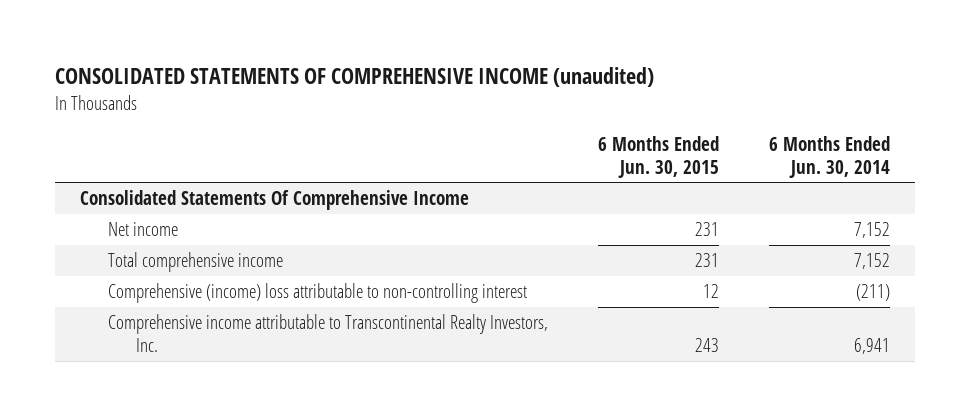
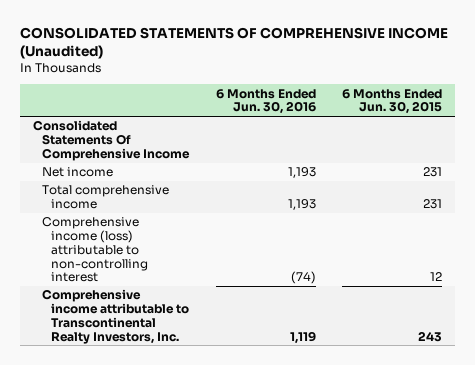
- CONSOLIDATED STATEMENTS OF COMPREHENSIVE INCOME (unaudited)
+ CONSOLIDATED STATEMENTS OF COMPREHENSIVE INCOME (Unaudited)
- | 6 Months Ended Jun. 30, 2015 | 6 Months Ended Jun. 30, 2014
+ | 6 Months Ended Jun. 30, 2016 | 6 Months Ended Jun. 30, 2015
- Comprehensive (income) loss attributable to non-controlling interest | 12 | (211)
+ Comprehensive income (loss) attributable to non-controlling interest | (74) | 12

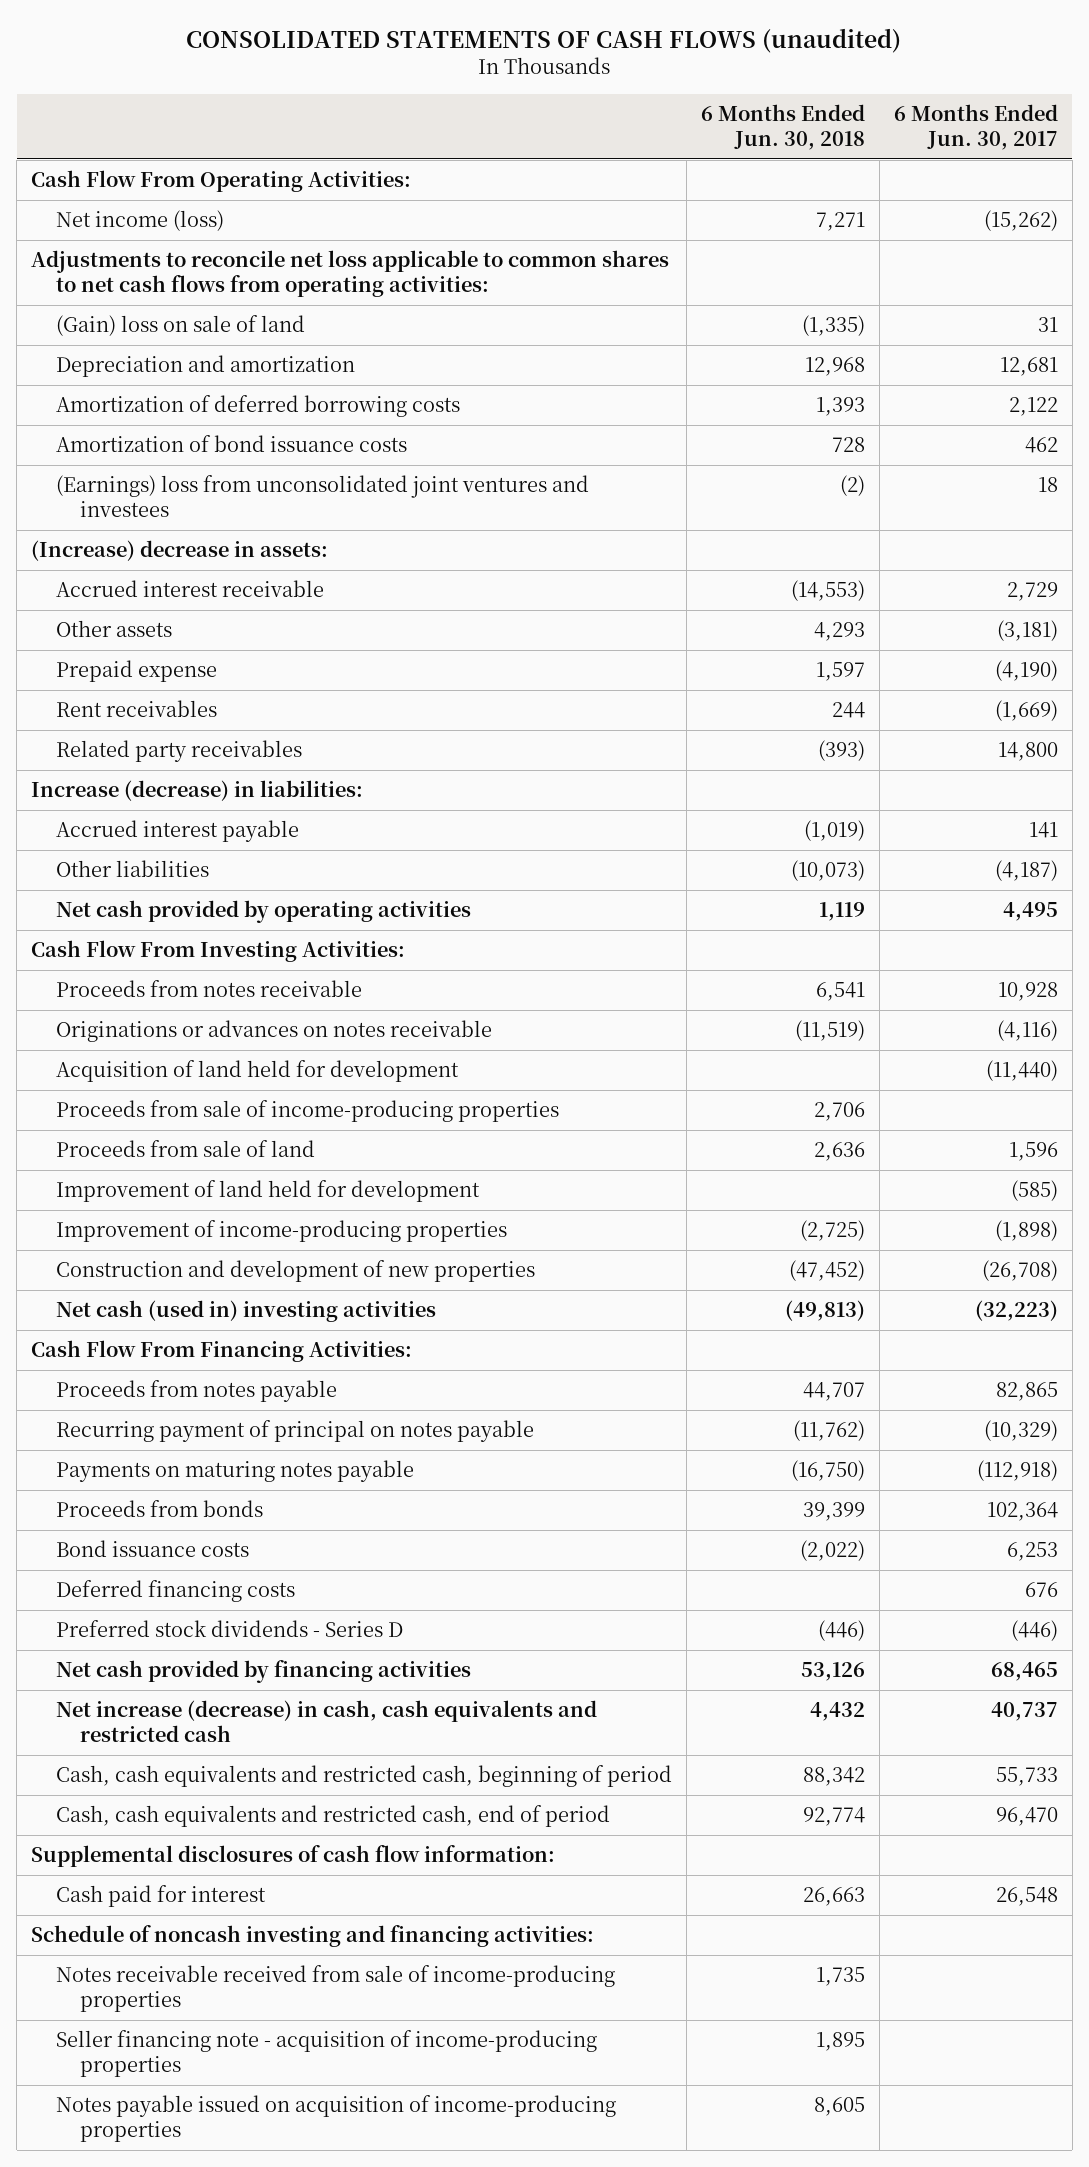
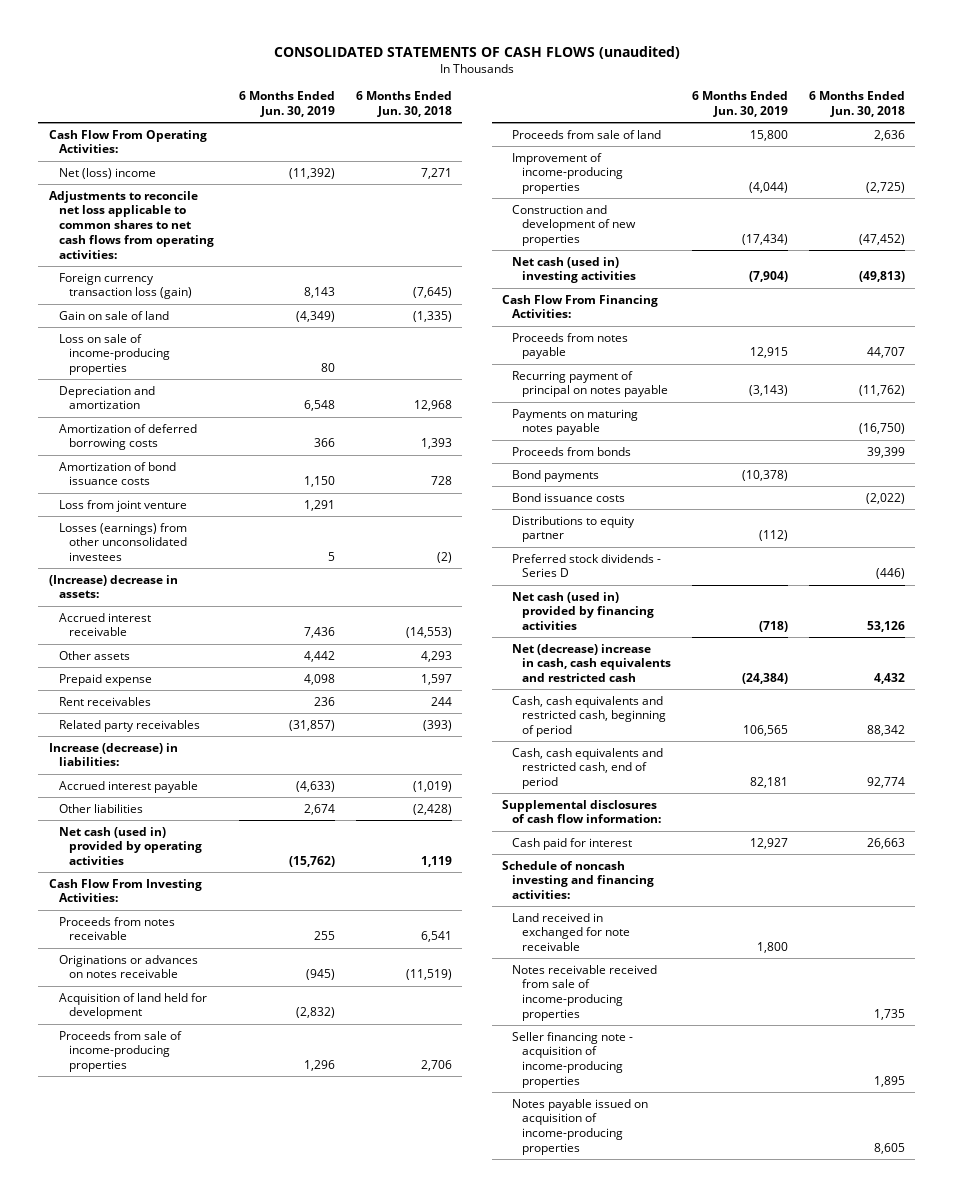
- | 6 Months Ended Jun. 30, 2018 | 6 Months Ended Jun. 30, 2017
+ | 6 Months Ended Jun. 30, 2019 | 6 Months Ended Jun. 30, 2018
- Net income (loss) | 7,271 | (15,262)
+ Net (loss) income | (11,392) | 7,271
- (Gain) loss on sale of land | (1,335) | 31
+ Foreign currency transaction loss (gain) | 8,143 | (7,645)
+ Gain on sale of land | (4,349) | (1,335)
+ Loss on sale of income-producing properties | 80 |
- (Earnings) loss from unconsolidated joint ventures and investees | (2) | 18
+ Loss from joint venture | 1,291 |
+ Losses (earnings) from other unconsolidated investees | 5 | (2)
- Other liabilities | (10,073) | (4,187)
- Net cash provided by operating activities | 1,119 | 4,495
+ Other liabilities | 2,674 | (2,428)
+ Net cash (used in) provided by operating activities | (15,762) | 1,119
- Improvement of land held for development | | (585)
+ Bond payments | (10,378) |
- Deferred financing costs | | 676
+ Distributions to equity partner | (112) |
- Net cash provided by financing activities | 53,126 | 68,465
- Net increase (decrease) in cash, cash equivalents and restricted cash | 4,432 | 40,737
+ Net cash (used in) provided by financing activities | (718) | 53,126
+ Net (decrease) increase in cash, cash equivalents and restricted cash | (24,384) | 4,432
+ Land received in exchanged for note receivable | 1,800 |

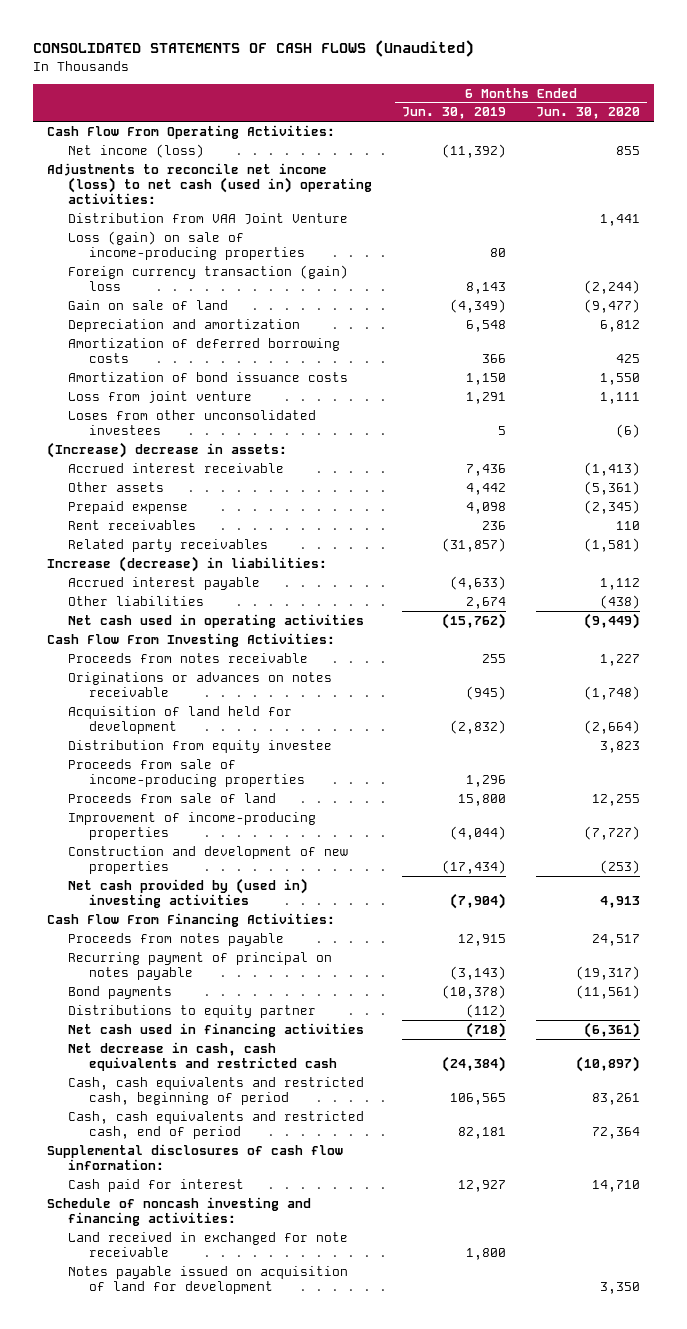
- CONSOLIDATED STATEMENTS OF CASH FLOWS (unaudited)
+ CONSOLIDATED STATEMENTS OF CASH FLOWS (Unaudited)
- | 6 Months Ended Jun. 30, 2019 | 6 Months Ended Jun. 30, 2018
+ | 6 Months Ended Jun. 30, 2019 | 6 Months Ended Jun. 30, 2020
- Net (loss) income | (11,392) | 7,271
- Adjustments to reconcile net loss applicable to common shares to net cash flows from operating activities:
- Foreign currency transaction loss (gain) | 8,143 | (7,645)
+ Net income (loss) | (11,392) | 855
+ Adjustments to reconcile net income (loss) to net cash (used in) operating activities:
+ Distribution from VAA Joint Venture | | 1,441
+ Loss (gain) on sale of income-producing properties | 80 |
+ Foreign currency transaction (gain) loss | 8,143 | (2,244)
- Loss on sale of income-producing properties | 80 |
- Losses (earnings) from other unconsolidated investees | 5 | (2)
+ Loses from other unconsolidated investees | 5 | (6)
- Net cash (used in) provided by operating activities | (15,762) | 1,119
+ Net cash used in operating activities | (15,762) | (9,449)
+ Distribution from equity investee | | 3,823
- Net cash (used in) investing activities | (7,904) | (49,813)
+ Net cash provided by (used in) investing activities | (7,904) | 4,913
- Payments on maturing notes payable | | (16,750)
- Proceeds from bonds | | 39,399
- Bond issuance costs | | (2,022)
- Preferred stock dividends - Series D | | (446)
- Net cash (used in) provided by financing activities | (718) | 53,126
- Net (decrease) increase in cash, cash equivalents and restricted cash | (24,384) | 4,432
+ Net cash used in financing activities | (718) | (6,361)
+ Net decrease in cash, cash equivalents and restricted cash | (24,384) | (10,897)
- Notes receivable received from sale of income-producing properties | | 1,735
- Seller financing note - acquisition of income-producing properties | | 1,895
- Notes payable issued on acquisition of income-producing properties | | 8,605
+ Notes payable issued on acquisition of land for development | | 3,350

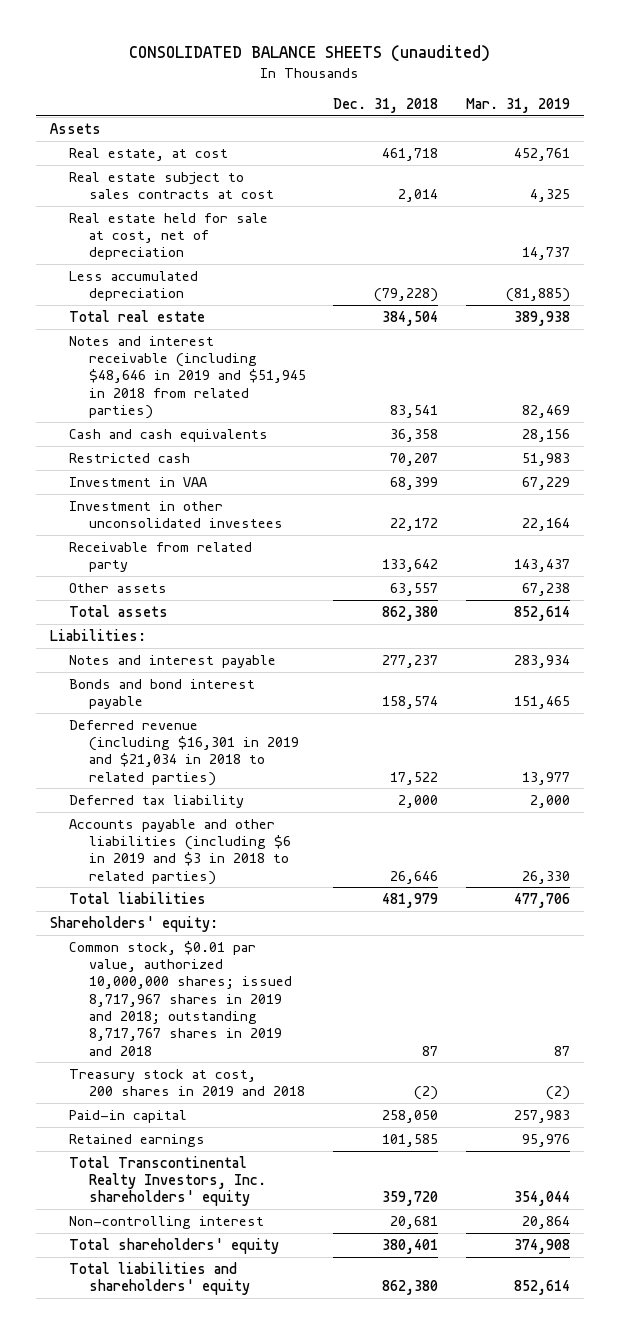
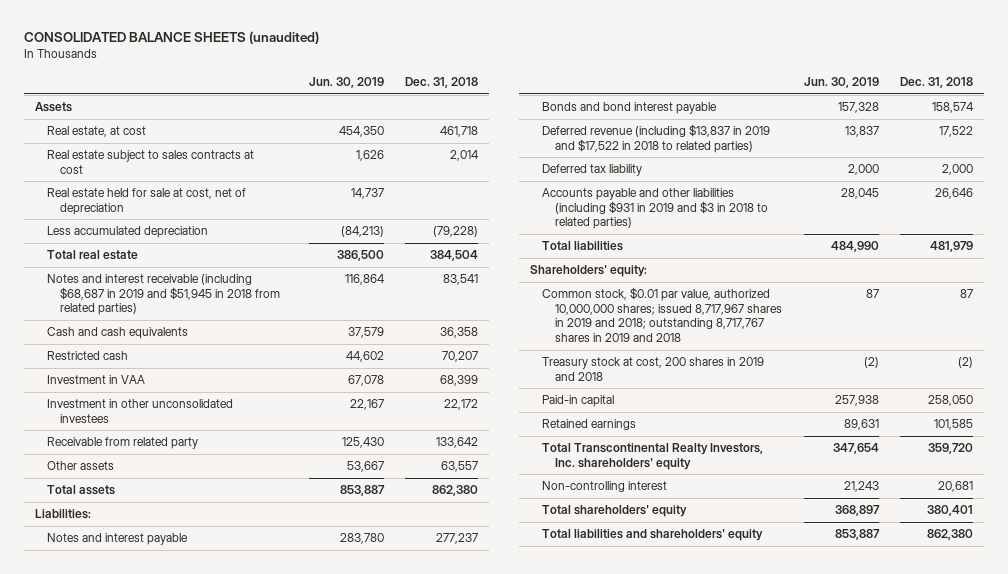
- | Dec. 31, 2018 | Mar. 31, 2019
+ | Jun. 30, 2019 | Dec. 31, 2018
- Notes and interest receivable (including $48,646 in 2019 and $51,945 in 2018 from related parties) | 83,541 | 82,469
+ Notes and interest receivable (including $68,687 in 2019 and $51,945 in 2018 from related parties) | 116,864 | 83,541
- Deferred revenue (including $16,301 in 2019 and $21,034 in 2018 to related parties) | 17,522 | 13,977
+ Deferred revenue (including $13,837 in 2019 and $17,522 in 2018 to related parties) | 13,837 | 17,522
- Accounts payable and other liabilities (including $6 in 2019 and $3 in 2018 to related parties) | 26,646 | 26,330
+ Accounts payable and other liabilities (including $931 in 2019 and $3 in 2018 to related parties) | 28,045 | 26,646

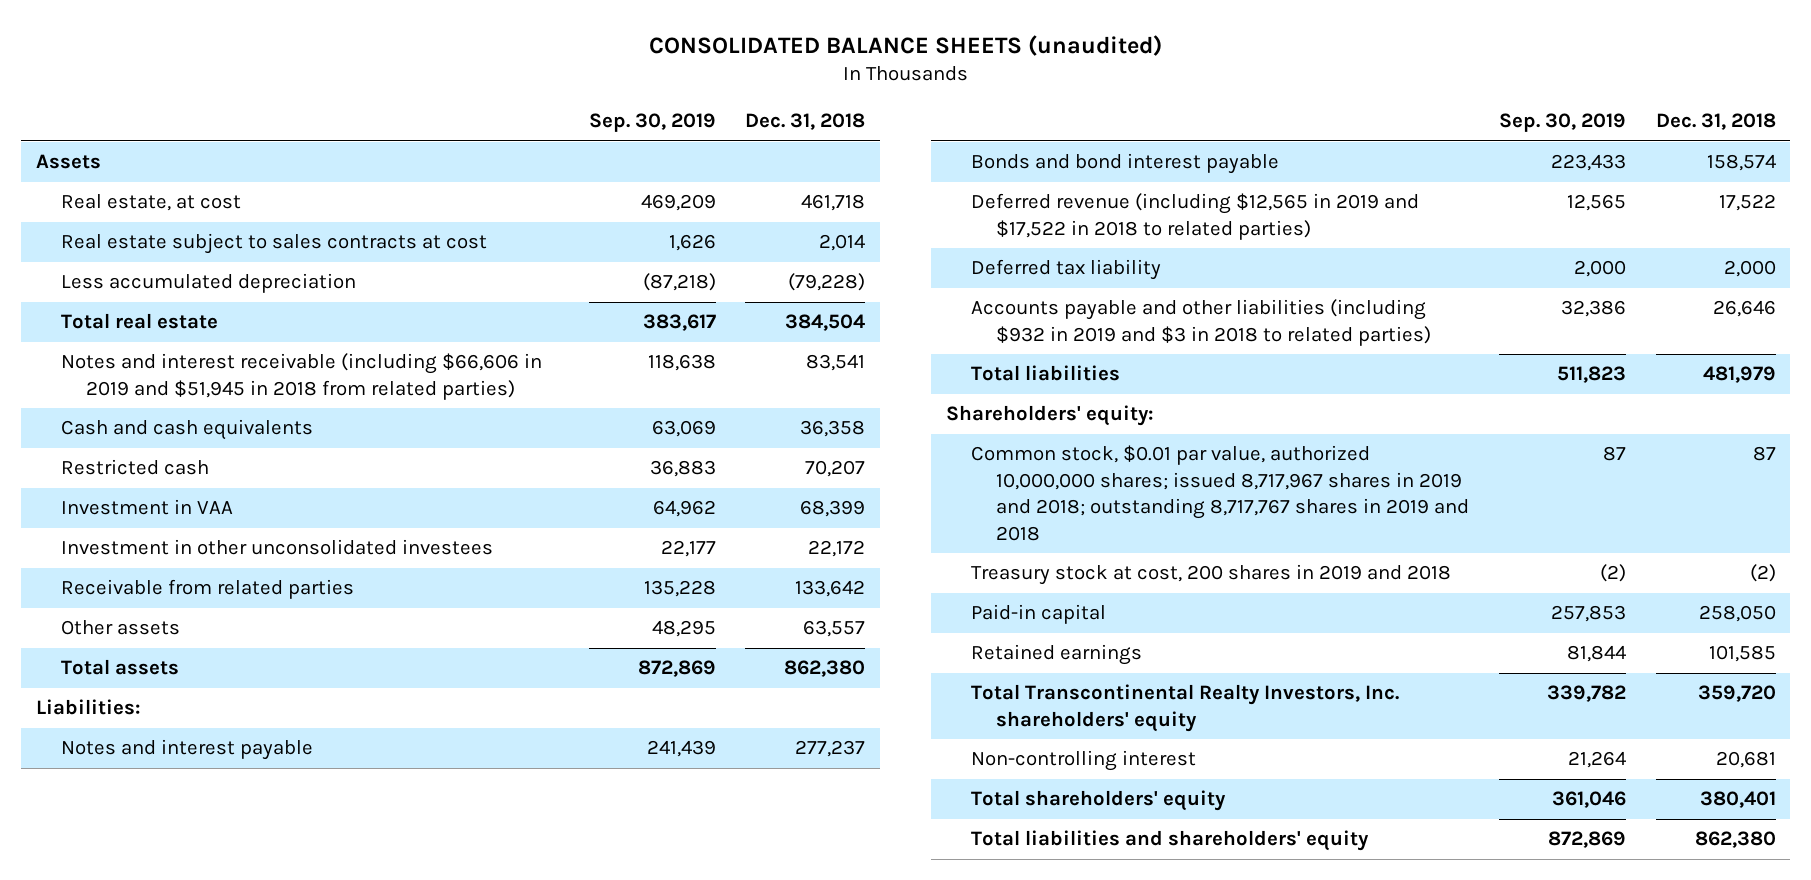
- | Jun. 30, 2019 | Dec. 31, 2018
+ | Sep. 30, 2019 | Dec. 31, 2018
- Real estate held for sale at cost, net of depreciation | 14,737 |
- Notes and interest receivable (including $68,687 in 2019 and $51,945 in 2018 from related parties) | 116,864 | 83,541
+ Notes and interest receivable (including $66,606 in 2019 and $51,945 in 2018 from related parties) | 118,638 | 83,541
- Receivable from related party | 125,430 | 133,642
+ Receivable from related parties | 135,228 | 133,642
- Deferred revenue (including $13,837 in 2019 and $17,522 in 2018 to related parties) | 13,837 | 17,522
+ Deferred revenue (including $12,565 in 2019 and $17,522 in 2018 to related parties) | 12,565 | 17,522
- Accounts payable and other liabilities (including $931 in 2019 and $3 in 2018 to related parties) | 28,045 | 26,646
+ Accounts payable and other liabilities (including $932 in 2019 and $3 in 2018 to related parties) | 32,386 | 26,646

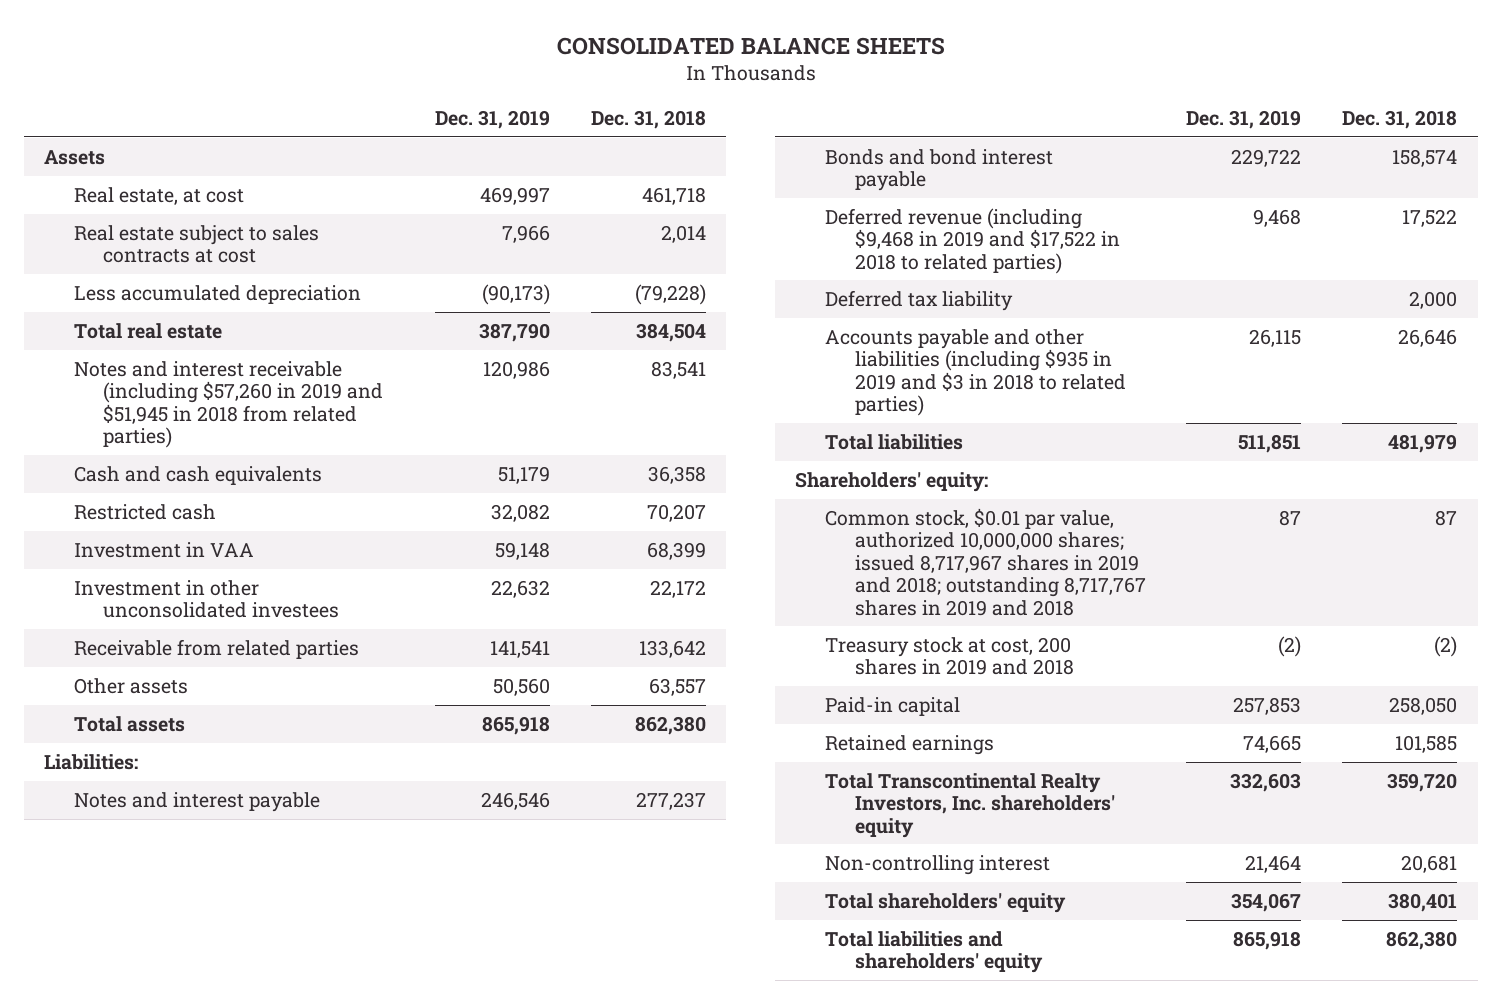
- CONSOLIDATED BALANCE SHEETS (unaudited)
+ CONSOLIDATED BALANCE SHEETS
- | Sep. 30, 2019 | Dec. 31, 2018
+ | Dec. 31, 2019 | Dec. 31, 2018
- Notes and interest receivable (including $66,606 in 2019 and $51,945 in 2018 from related parties) | 118,638 | 83,541
+ Notes and interest receivable (including $57,260 in 2019 and $51,945 in 2018 from related parties) | 120,986 | 83,541
- Deferred revenue (including $12,565 in 2019 and $17,522 in 2018 to related parties) | 12,565 | 17,522
+ Deferred revenue (including $9,468 in 2019 and $17,522 in 2018 to related parties) | 9,468 | 17,522
- Accounts payable and other liabilities (including $932 in 2019 and $3 in 2018 to related parties) | 32,386 | 26,646
+ Accounts payable and other liabilities (including $935 in 2019 and $3 in 2018 to related parties) | 26,115 | 26,646

